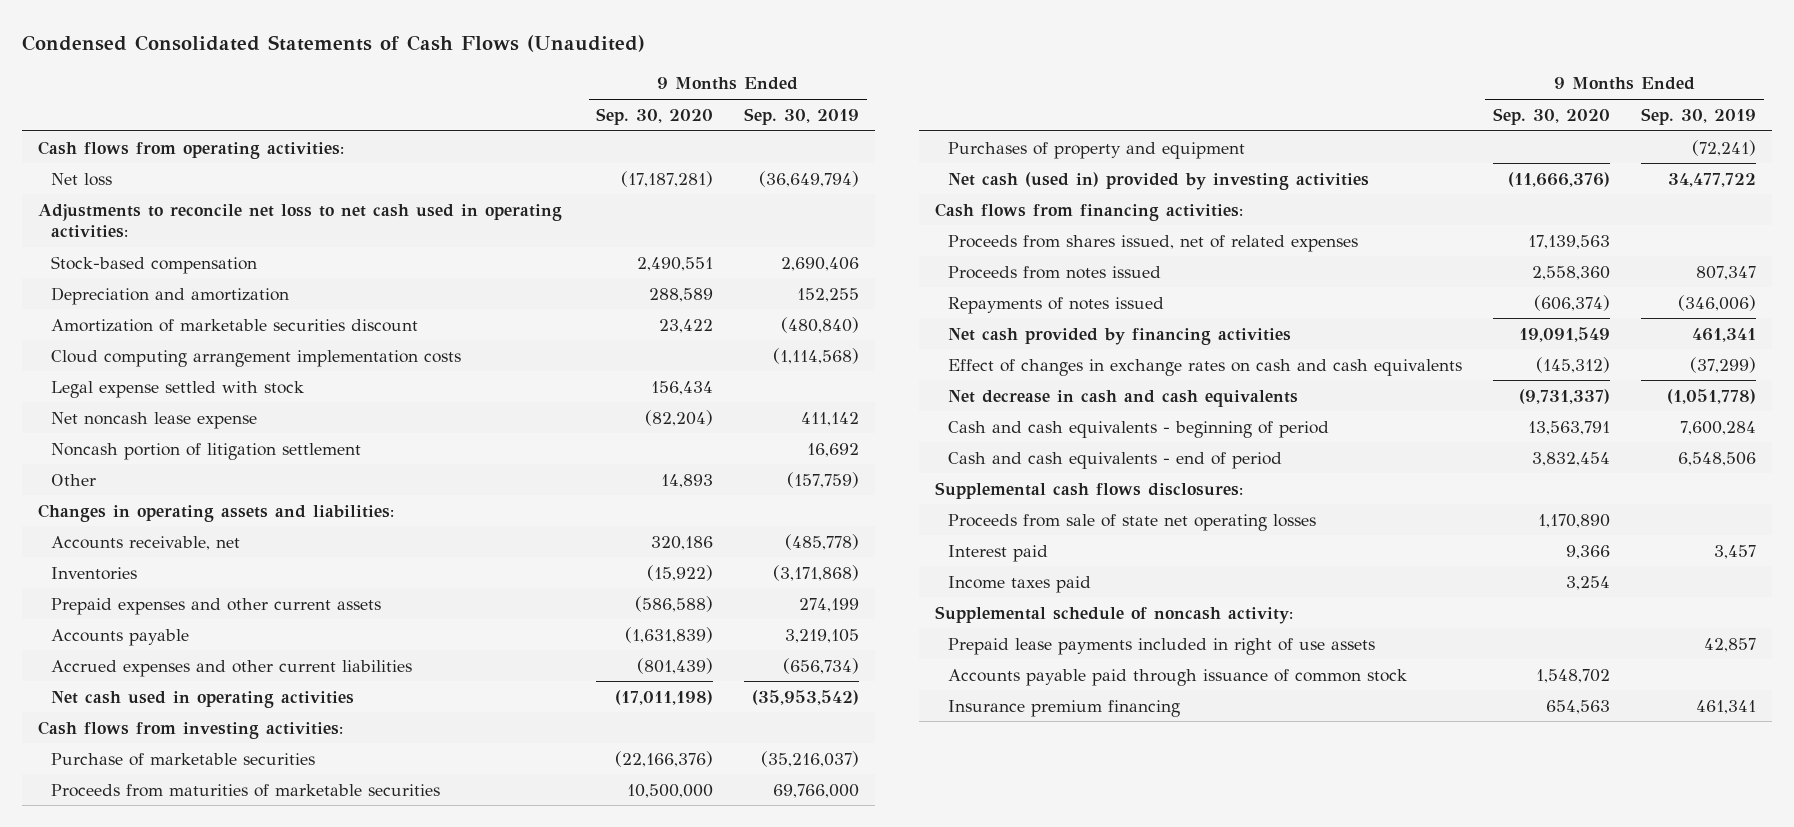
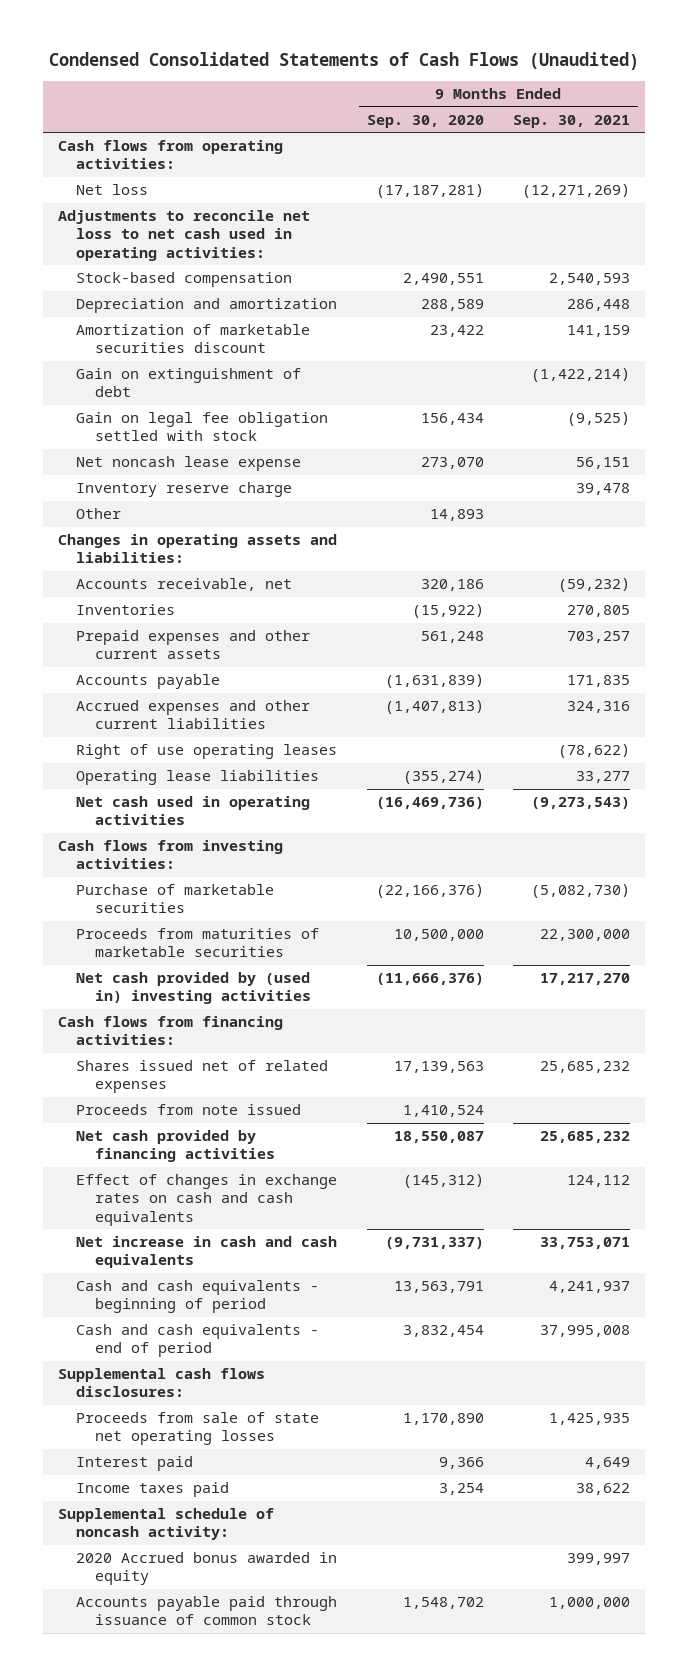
- | 9 Months Ended Sep. 30, 2020 | 9 Months Ended Sep. 30, 2019
+ | 9 Months Ended Sep. 30, 2020 | 9 Months Ended Sep. 30, 2021
- Cloud computing arrangement implementation costs | | (1,114,568)
- Legal expense settled with stock | 156,434 |
- Net noncash lease expense | (82,204) | 411,142
- Noncash portion of litigation settlement | | 16,692
+ Gain on extinguishment of debt | | (1,422,214)
+ Gain on legal fee obligation settled with stock | 156,434 | (9,525)
+ Net noncash lease expense | 273,070 | 56,151
+ Inventory reserve charge | | 39,478
- Prepaid expenses and other current assets | (586,588) | 274,199
+ Prepaid expenses and other current assets | 561,248 | 703,257
- Accrued expenses and other current liabilities | (801,439) | (656,734)
- Net cash used in operating activities | (17,011,198) | (35,953,542)
+ Accrued expenses and other current liabilities | (1,407,813) | 324,316
+ Right of use operating leases | | (78,622)
+ Operating lease liabilities | (355,274) | 33,277
+ Net cash used in operating activities | (16,469,736) | (9,273,543)
- Purchases of property and equipment | | (72,241)
- Net cash (used in) provided by investing activities | (11,666,376) | 34,477,722
+ Net cash provided by (used in) investing activities | (11,666,376) | 17,217,270
- Proceeds from shares issued, net of related expenses | 17,139,563 |
- Proceeds from notes issued | 2,558,360 | 807,347
- Repayments of notes issued | (606,374) | (346,006)
- Net cash provided by financing activities | 19,091,549 | 461,341
+ Shares issued net of related expenses | 17,139,563 | 25,685,232
+ Proceeds from note issued | 1,410,524 |
+ Net cash provided by financing activities | 18,550,087 | 25,685,232
- Net decrease in cash and cash equivalents | (9,731,337) | (1,051,778)
+ Net increase in cash and cash equivalents | (9,731,337) | 33,753,071
- Prepaid lease payments included in right of use assets | | 42,857
+ 2020 Accrued bonus awarded in equity | | 399,997
- Insurance premium financing | 654,563 | 461,341

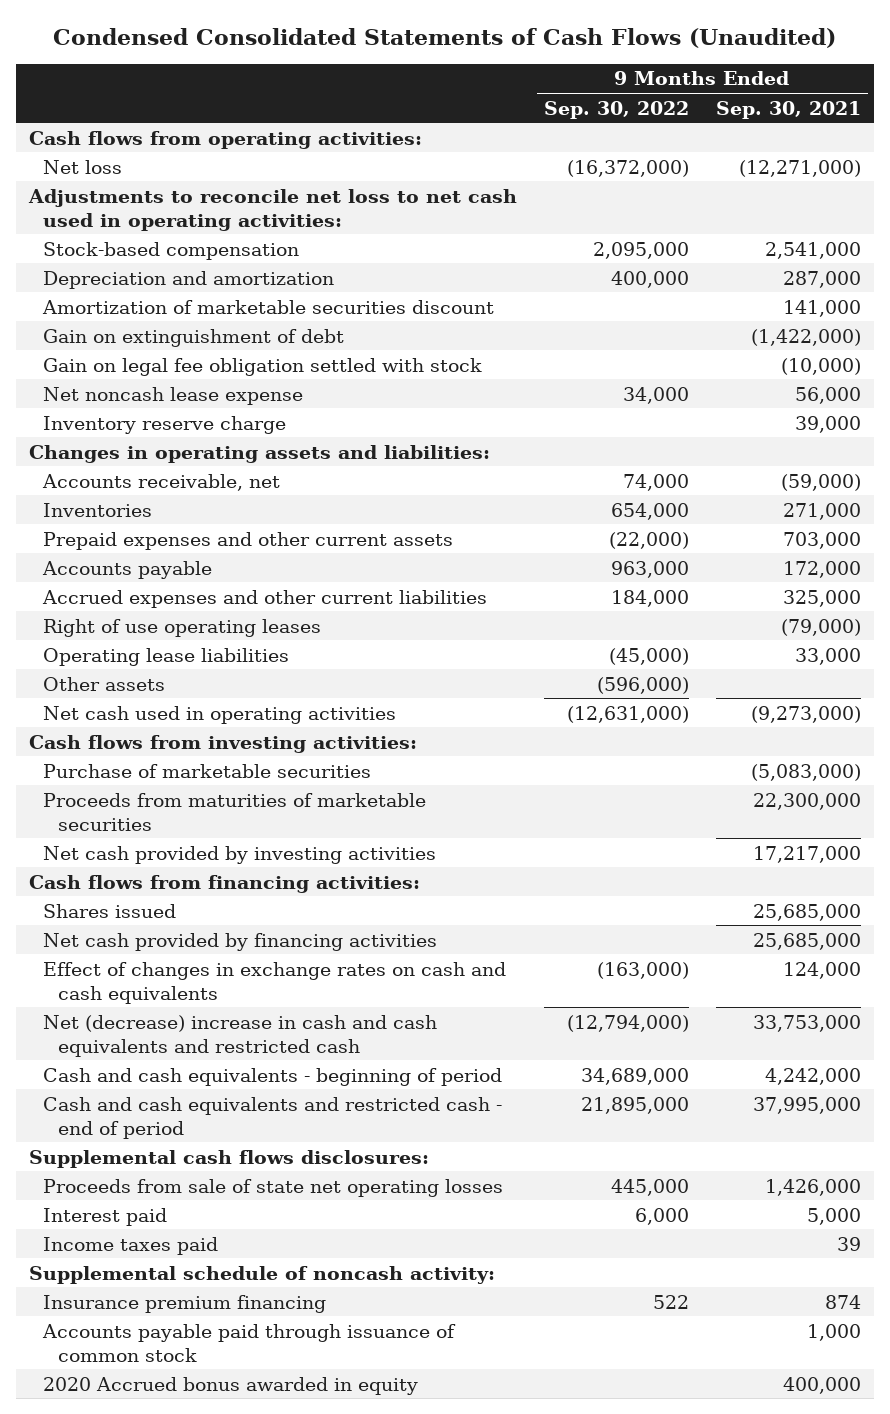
- | 9 Months Ended Sep. 30, 2020 | 9 Months Ended Sep. 30, 2021
+ | 9 Months Ended Sep. 30, 2022 | 9 Months Ended Sep. 30, 2021
- Net loss | (17,187,281) | (12,271,269)
+ Net loss | (16,372,000) | (12,271,000)
- Stock-based compensation | 2,490,551 | 2,540,593
- Depreciation and amortization | 288,589 | 286,448
- Amortization of marketable securities discount | 23,422 | 141,159
- Gain on extinguishment of debt | | (1,422,214)
- Gain on legal fee obligation settled with stock | 156,434 | (9,525)
- Net noncash lease expense | 273,070 | 56,151
- Inventory reserve charge | | 39,478
- Other | 14,893 |
+ Stock-based compensation | 2,095,000 | 2,541,000
+ Depreciation and amortization | 400,000 | 287,000
+ Amortization of marketable securities discount | | 141,000
+ Gain on extinguishment of debt | | (1,422,000)
+ Gain on legal fee obligation settled with stock | | (10,000)
+ Net noncash lease expense | 34,000 | 56,000
+ Inventory reserve charge | | 39,000
- Accounts receivable, net | 320,186 | (59,232)
- Inventories | (15,922) | 270,805
- Prepaid expenses and other current assets | 561,248 | 703,257
- Accounts payable | (1,631,839) | 171,835
- Accrued expenses and other current liabilities | (1,407,813) | 324,316
- Right of use operating leases | | (78,622)
- Operating lease liabilities | (355,274) | 33,277
- Net cash used in operating activities | (16,469,736) | (9,273,543)
+ Accounts receivable, net | 74,000 | (59,000)
+ Inventories | 654,000 | 271,000
+ Prepaid expenses and other current assets | (22,000) | 703,000
+ Accounts payable | 963,000 | 172,000
+ Accrued expenses and other current liabilities | 184,000 | 325,000
+ Right of use operating leases | | (79,000)
+ Operating lease liabilities | (45,000) | 33,000
+ Other assets | (596,000) |
+ Net cash used in operating activities | (12,631,000) | (9,273,000)
- Purchase of marketable securities | (22,166,376) | (5,082,730)
+ Purchase of marketable securities | | (5,083,000)
- Net cash provided by (used in) investing activities | (11,666,376) | 17,217,270
+ Net cash provided by investing activities | | 17,217,000
- Shares issued net of related expenses | 17,139,563 | 25,685,232
- Proceeds from note issued | 1,410,524 |
- Net cash provided by financing activities | 18,550,087 | 25,685,232
- Effect of changes in exchange rates on cash and cash equivalents | (145,312) | 124,112
- Net increase in cash and cash equivalents | (9,731,337) | 33,753,071
- Cash and cash equivalents - beginning of period | 13,563,791 | 4,241,937
- Cash and cash equivalents - end of period | 3,832,454 | 37,995,008
+ Shares issued | | 25,685,000
+ Net cash provided by financing activities | | 25,685,000
+ Effect of changes in exchange rates on cash and cash equivalents | (163,000) | 124,000
+ Net (decrease) increase in cash and cash equivalents and restricted cash | (12,794,000) | 33,753,000
+ Cash and cash equivalents - beginning of period | 34,689,000 | 4,242,000
+ Cash and cash equivalents and restricted cash - end of period | 21,895,000 | 37,995,000
- Proceeds from sale of state net operating losses | 1,170,890 | 1,425,935
- Interest paid | 9,366 | 4,649
- Income taxes paid | 3,254 | 38,622
+ Proceeds from sale of state net operating losses | 445,000 | 1,426,000
+ Interest paid | 6,000 | 5,000
+ Income taxes paid | | 39
- 2020 Accrued bonus awarded in equity | | 399,997
- Accounts payable paid through issuance of common stock | 1,548,702 | 1,000,000
+ Insurance premium financing | 522 | 874
+ Accounts payable paid through issuance of common stock | | 1,000
+ 2020 Accrued bonus awarded in equity | | 400,000

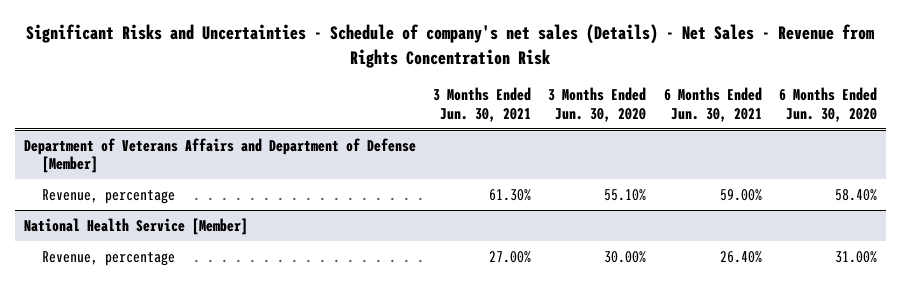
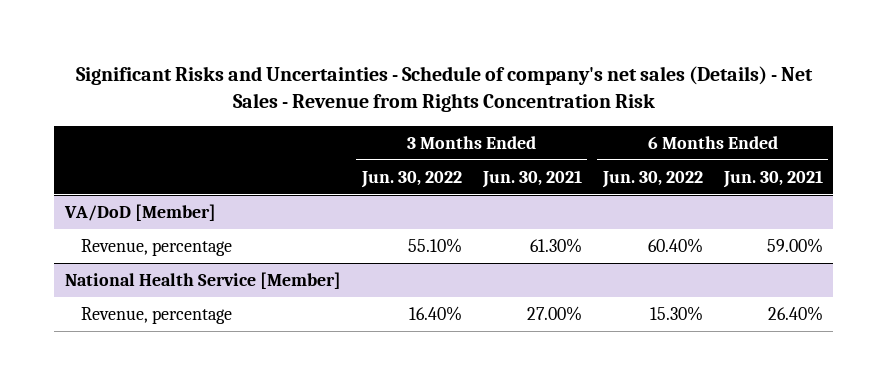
- | 3 Months Ended Jun. 30, 2021 | 3 Months Ended Jun. 30, 2020 | 6 Months Ended Jun. 30, 2021 | 6 Months Ended Jun. 30, 2020
+ | 3 Months Ended Jun. 30, 2022 | 3 Months Ended Jun. 30, 2021 | 6 Months Ended Jun. 30, 2022 | 6 Months Ended Jun. 30, 2021
- Department of Veterans Affairs and Department of Defense [Member]
+ VA/DoD [Member]

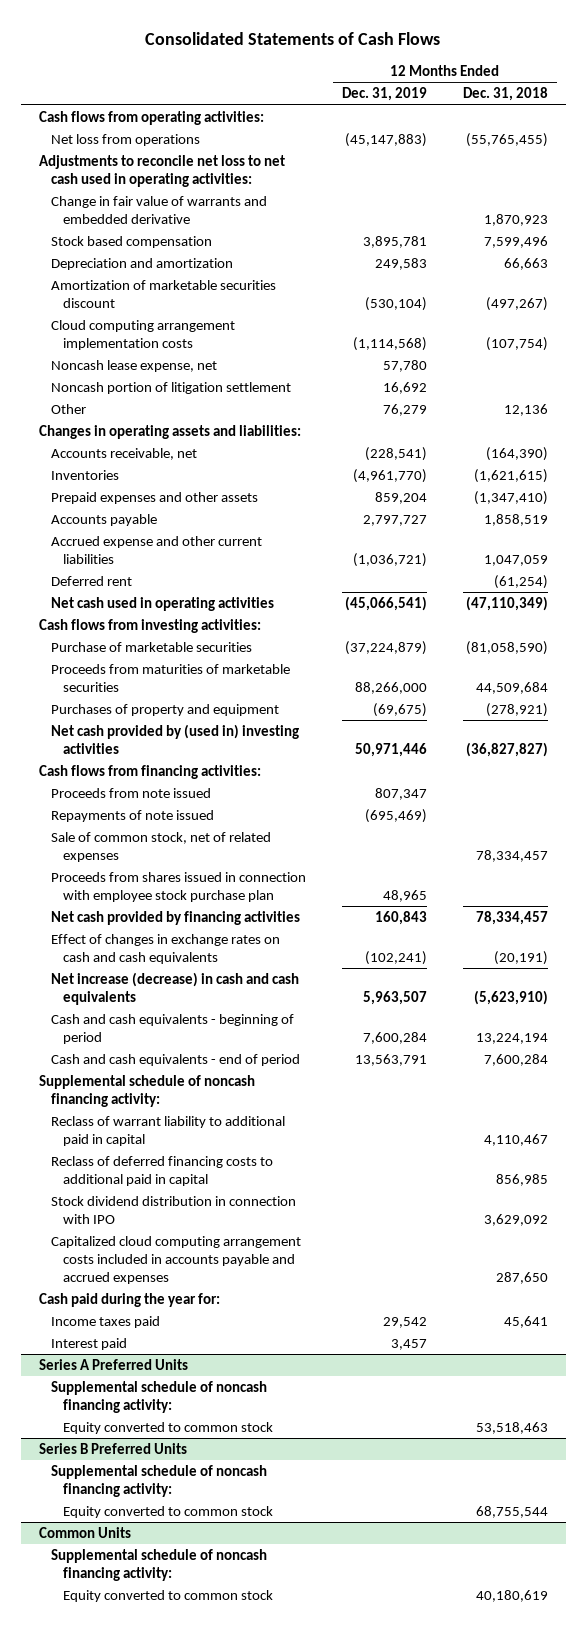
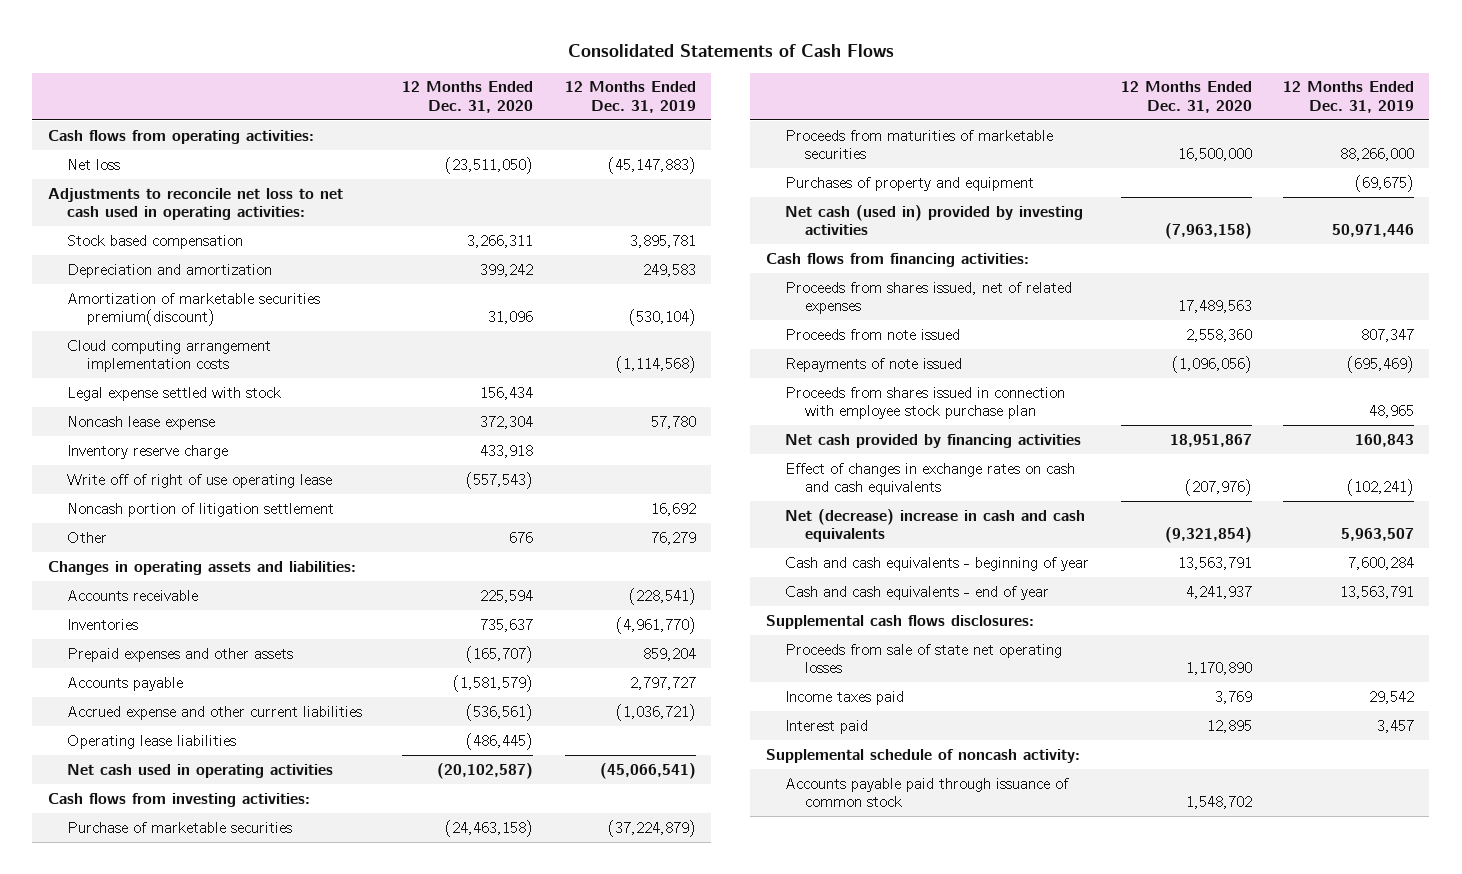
- | 12 Months Ended Dec. 31, 2019 | 12 Months Ended Dec. 31, 2018
+ | 12 Months Ended Dec. 31, 2020 | 12 Months Ended Dec. 31, 2019
- Net loss from operations | (45,147,883) | (55,765,455)
+ Net loss | (23,511,050) | (45,147,883)
- Change in fair value of warrants and embedded derivative | | 1,870,923
- Amortization of marketable securities discount | (530,104) | (497,267)
+ Amortization of marketable securities premium(discount) | 31,096 | (530,104)
- Noncash lease expense, net | 57,780 |
+ Legal expense settled with stock | 156,434 |
+ Noncash lease expense | 372,304 | 57,780
+ Inventory reserve charge | 433,918 |
+ Write off of right of use operating lease | (557,543) |
- Accounts receivable, net | (228,541) | (164,390)
+ Accounts receivable | 225,594 | (228,541)
- Deferred rent | | (61,254)
+ Operating lease liabilities | (486,445) |
- Net cash provided by (used in) investing activities | 50,971,446 | (36,827,827)
+ Net cash (used in) provided by investing activities | (7,963,158) | 50,971,446
+ Proceeds from shares issued, net of related expenses | 17,489,563 |
- Sale of common stock, net of related expenses | | 78,334,457
- Net increase (decrease) in cash and cash equivalents | 5,963,507 | (5,623,910)
- Cash and cash equivalents - beginning of period | 7,600,284 | 13,224,194
- Cash and cash equivalents - end of period | 13,563,791 | 7,600,284
- Supplemental schedule of noncash financing activity:
- Reclass of warrant liability to additional paid in capital | | 4,110,467
- Reclass of deferred financing costs to additional paid in capital | | 856,985
- Stock dividend distribution in connection with IPO | | 3,629,092
- Capitalized cloud computing arrangement costs included in accounts payable and accrued expenses | | 287,650
- Cash paid during the year for:
+ Net (decrease) increase in cash and cash equivalents | (9,321,854) | 5,963,507
+ Cash and cash equivalents - beginning of year | 13,563,791 | 7,600,284
+ Cash and cash equivalents - end of year | 4,241,937 | 13,563,791
+ Supplemental cash flows disclosures:
+ Proceeds from sale of state net operating losses | 1,170,890 |
- Series A Preferred Units
- Supplemental schedule of noncash financing activity:
- Equity converted to common stock | | 53,518,463
- Series B Preferred Units
- Supplemental schedule of noncash financing activity:
- Equity converted to common stock | | 68,755,544
- Common Units
- Supplemental schedule of noncash financing activity:
- Equity converted to common stock | | 40,180,619
+ Supplemental schedule of noncash activity:
+ Accounts payable paid through issuance of common stock | 1,548,702 |

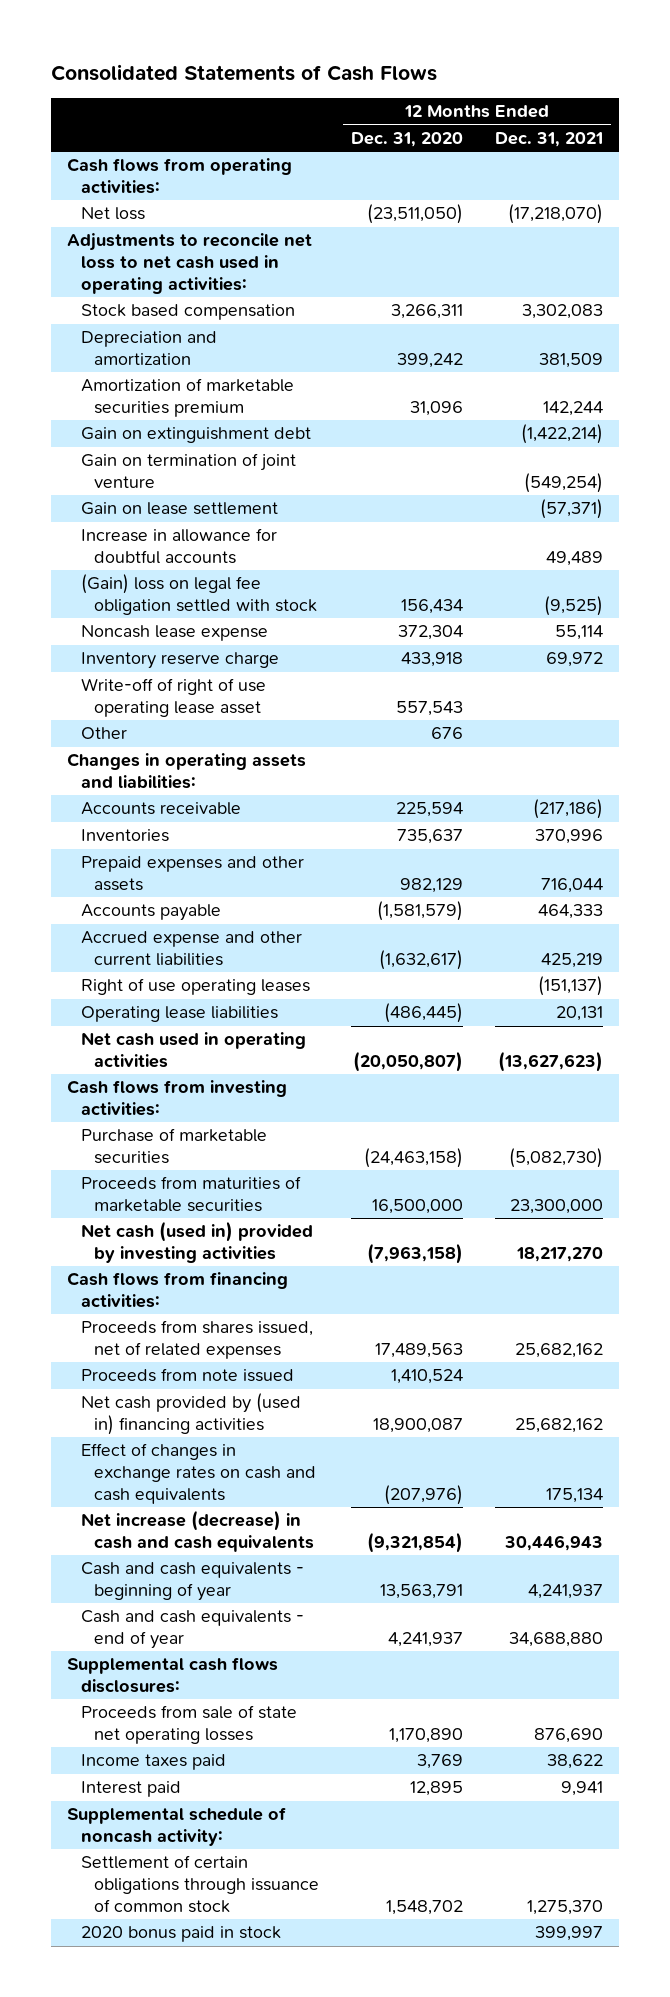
- | 12 Months Ended Dec. 31, 2020 | 12 Months Ended Dec. 31, 2019
+ | 12 Months Ended Dec. 31, 2020 | 12 Months Ended Dec. 31, 2021
- Amortization of marketable securities premium(discount) | 31,096 | (530,104)
- Cloud computing arrangement implementation costs | | (1,114,568)
- Legal expense settled with stock | 156,434 |
+ Amortization of marketable securities premium | 31,096 | 142,244
+ Gain on extinguishment debt | | (1,422,214)
+ Gain on termination of joint venture | | (549,254)
+ Gain on lease settlement | | (57,371)
+ Increase in allowance for doubtful accounts | | 49,489
+ (Gain) loss on legal fee obligation settled with stock | 156,434 | (9,525)
- Write off of right of use operating lease | (557,543) |
- Noncash portion of litigation settlement | | 16,692
+ Write-off of right of use operating lease asset | 557,543 |
- Prepaid expenses and other assets | (165,707) | 859,204
+ Prepaid expenses and other assets | 982,129 | 716,044
- Accrued expense and other current liabilities | (536,561) | (1,036,721)
+ Accrued expense and other current liabilities | (1,632,617) | 425,219
+ Right of use operating leases | | (151,137)
- Net cash used in operating activities | (20,102,587) | (45,066,541)
+ Net cash used in operating activities | (20,050,807) | (13,627,623)
- Purchases of property and equipment | | (69,675)
- Proceeds from note issued | 2,558,360 | 807,347
- Repayments of note issued | (1,096,056) | (695,469)
- Proceeds from shares issued in connection with employee stock purchase plan | | 48,965
- Net cash provided by financing activities | 18,951,867 | 160,843
+ Proceeds from note issued | 1,410,524 |
+ Net cash provided by (used in) financing activities | 18,900,087 | 25,682,162
- Net (decrease) increase in cash and cash equivalents | (9,321,854) | 5,963,507
+ Net increase (decrease) in cash and cash equivalents | (9,321,854) | 30,446,943
- Accounts payable paid through issuance of common stock | 1,548,702 |
+ Settlement of certain obligations through issuance of common stock | 1,548,702 | 1,275,370
+ 2020 bonus paid in stock | | 399,997

